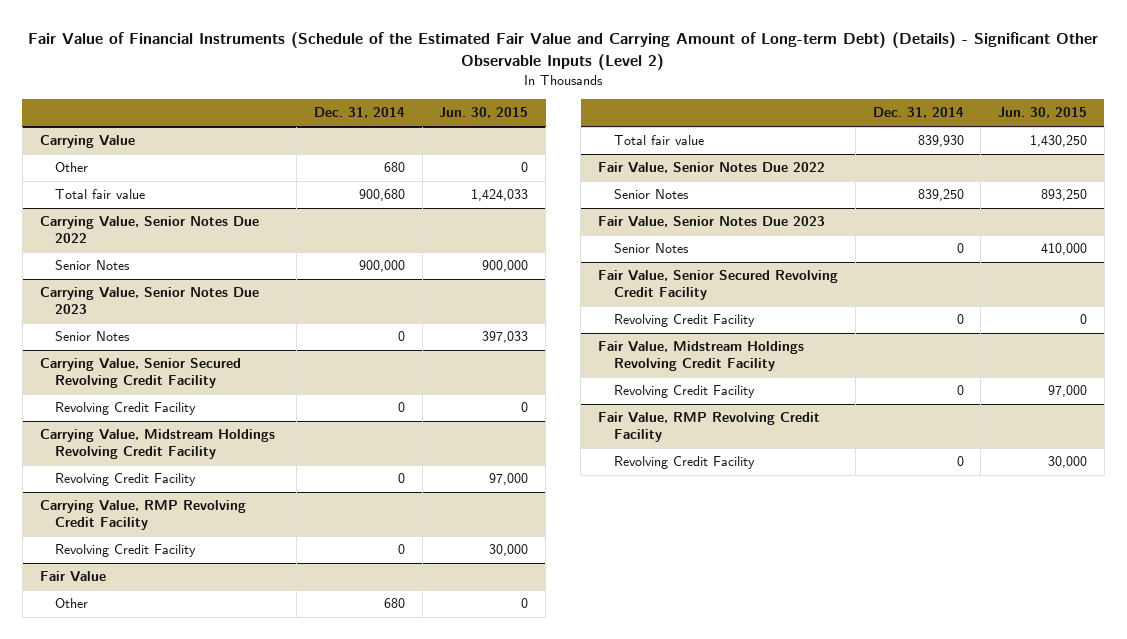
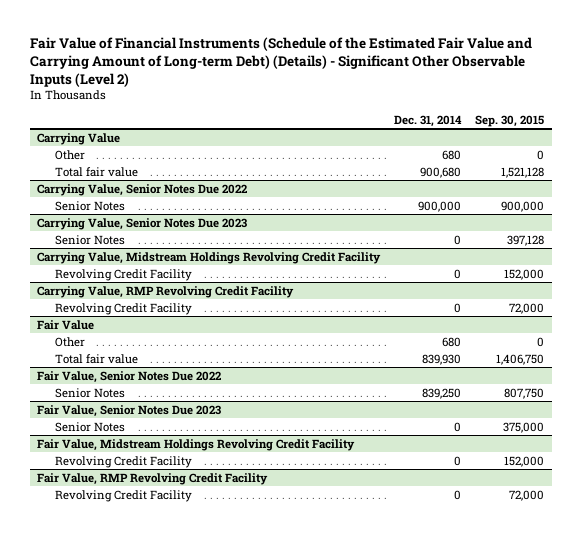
- | Dec. 31, 2014 | Jun. 30, 2015
+ | Dec. 31, 2014 | Sep. 30, 2015
- Carrying Value, Senior Secured Revolving Credit Facility
- Revolving Credit Facility | 0 | 0
- Fair Value, Senior Secured Revolving Credit Facility
- Revolving Credit Facility | 0 | 0

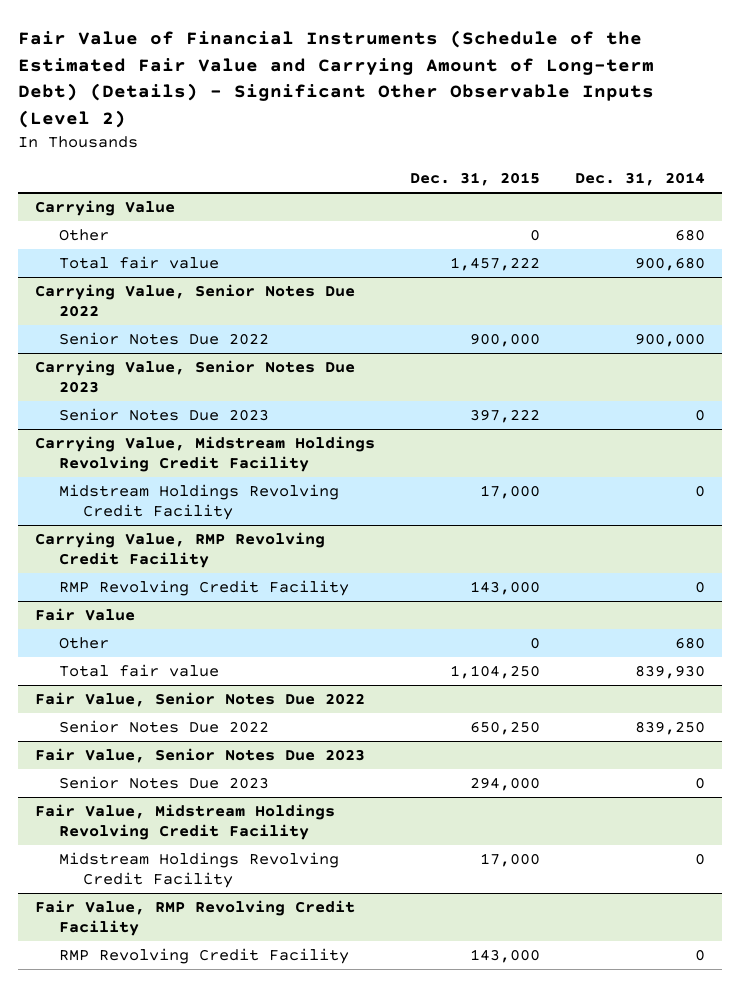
- | Dec. 31, 2014 | Sep. 30, 2015
+ | Dec. 31, 2015 | Dec. 31, 2014
@ Carrying Value, Senior Notes Due 2022
- Senior Notes | 900,000 | 900,000
+ Senior Notes Due 2022 | 900,000 | 900,000
@ Carrying Value, Senior Notes Due 2023
- Senior Notes | 0 | 397,128
+ Senior Notes Due 2023 | 397,222 | 0
@ Carrying Value, Midstream Holdings Revolving Credit Facility
- Revolving Credit Facility | 0 | 152,000
+ Midstream Holdings Revolving Credit Facility | 17,000 | 0
@ Carrying Value, RMP Revolving Credit Facility
- Revolving Credit Facility | 0 | 72,000
+ RMP Revolving Credit Facility | 143,000 | 0
@ Fair Value, Senior Notes Due 2022
- Senior Notes | 839,250 | 807,750
+ Senior Notes Due 2022 | 650,250 | 839,250
@ Fair Value, Senior Notes Due 2023
- Senior Notes | 0 | 375,000
+ Senior Notes Due 2023 | 294,000 | 0
@ Fair Value, Midstream Holdings Revolving Credit Facility
- Revolving Credit Facility | 0 | 152,000
+ Midstream Holdings Revolving Credit Facility | 17,000 | 0
@ Fair Value, RMP Revolving Credit Facility
- Revolving Credit Facility | 0 | 72,000
+ RMP Revolving Credit Facility | 143,000 | 0

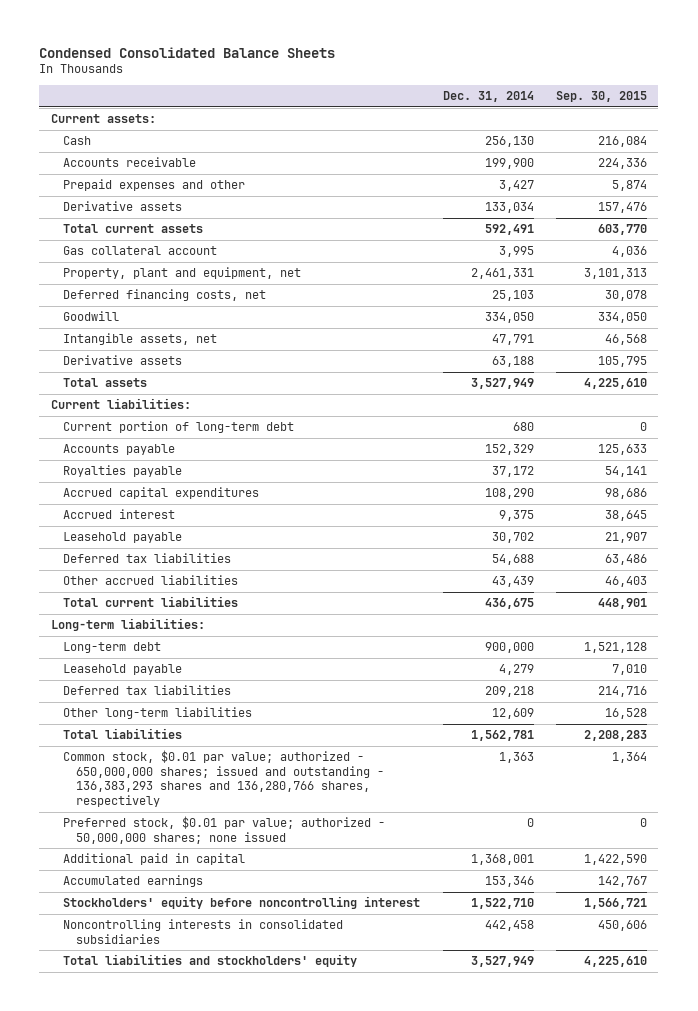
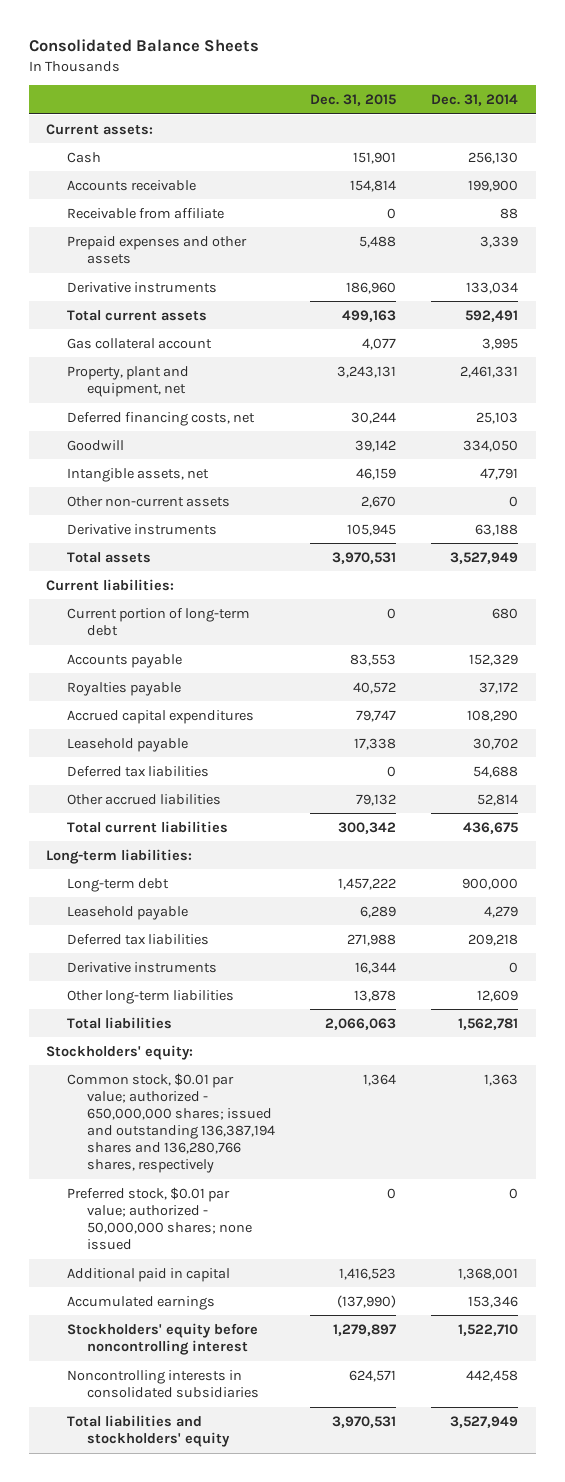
- Condensed Consolidated Balance Sheets
+ Consolidated Balance Sheets
- | Dec. 31, 2014 | Sep. 30, 2015
+ | Dec. 31, 2015 | Dec. 31, 2014
- Prepaid expenses and other | 3,427 | 5,874
- Derivative assets | 133,034 | 157,476
+ Receivable from affiliate | 0 | 88
+ Prepaid expenses and other assets | 5,488 | 3,339
+ Derivative instruments | 186,960 | 133,034
- Derivative assets | 63,188 | 105,795
+ Other non-current assets | 2,670 | 0
+ Derivative instruments | 105,945 | 63,188
- Accrued interest | 9,375 | 38,645
- Other accrued liabilities | 43,439 | 46,403
+ Other accrued liabilities | 79,132 | 52,814
+ Derivative instruments | 16,344 | 0
- Common stock, $0.01 par value; authorized - 650,000,000 shares; issued and outstanding - 136,383,293 shares and 136,280,766 shares, respectively | 1,363 | 1,364
+ Stockholders' equity:
+ Common stock, $0.01 par value; authorized - 650,000,000 shares; issued and outstanding 136,387,194 shares and 136,280,766 shares, respectively | 1,364 | 1,363

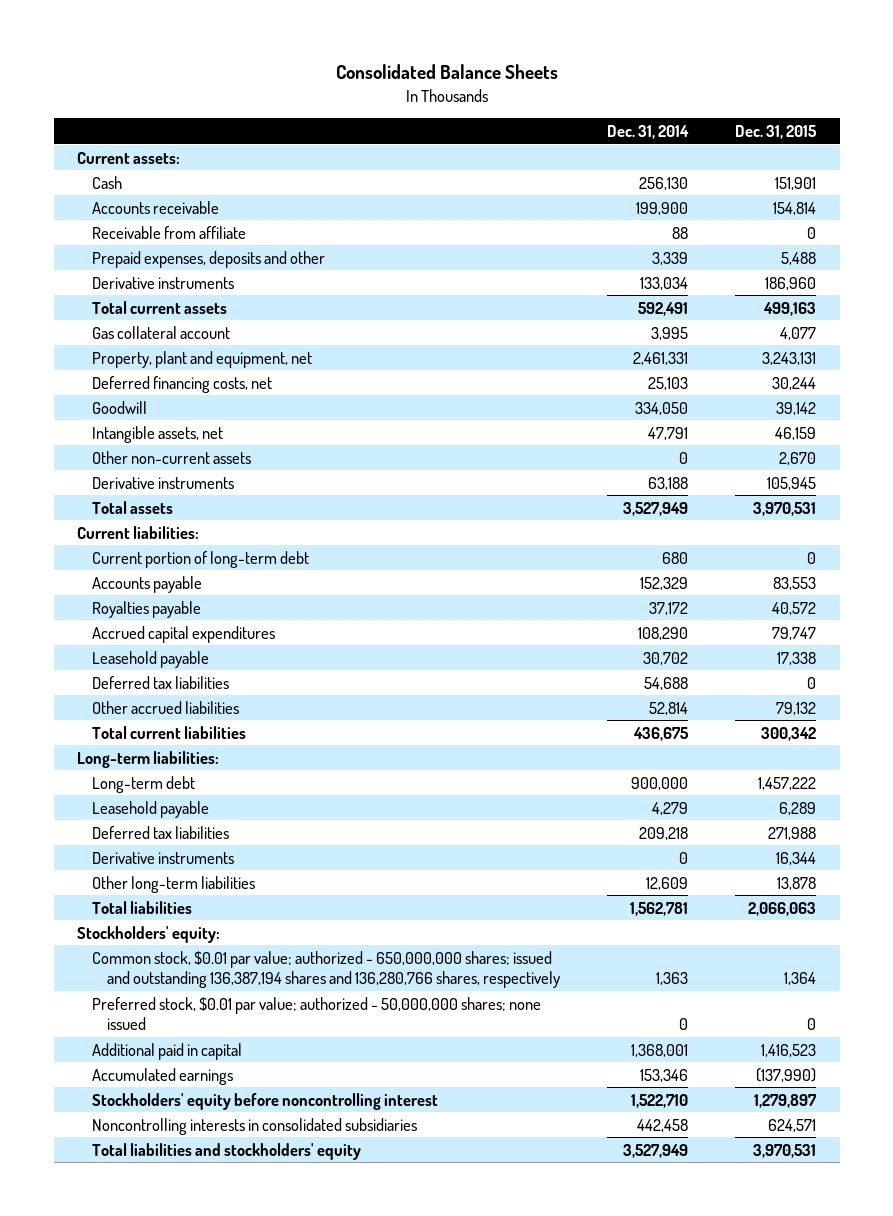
- | Dec. 31, 2015 | Dec. 31, 2014
+ | Dec. 31, 2014 | Dec. 31, 2015
- Prepaid expenses and other assets | 5,488 | 3,339
+ Prepaid expenses, deposits and other | 3,339 | 5,488

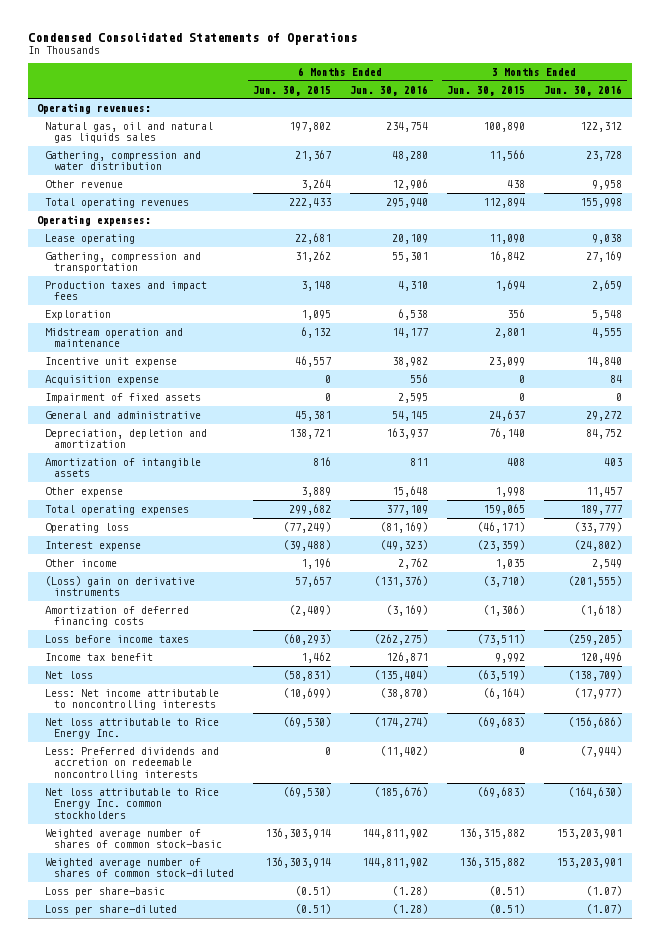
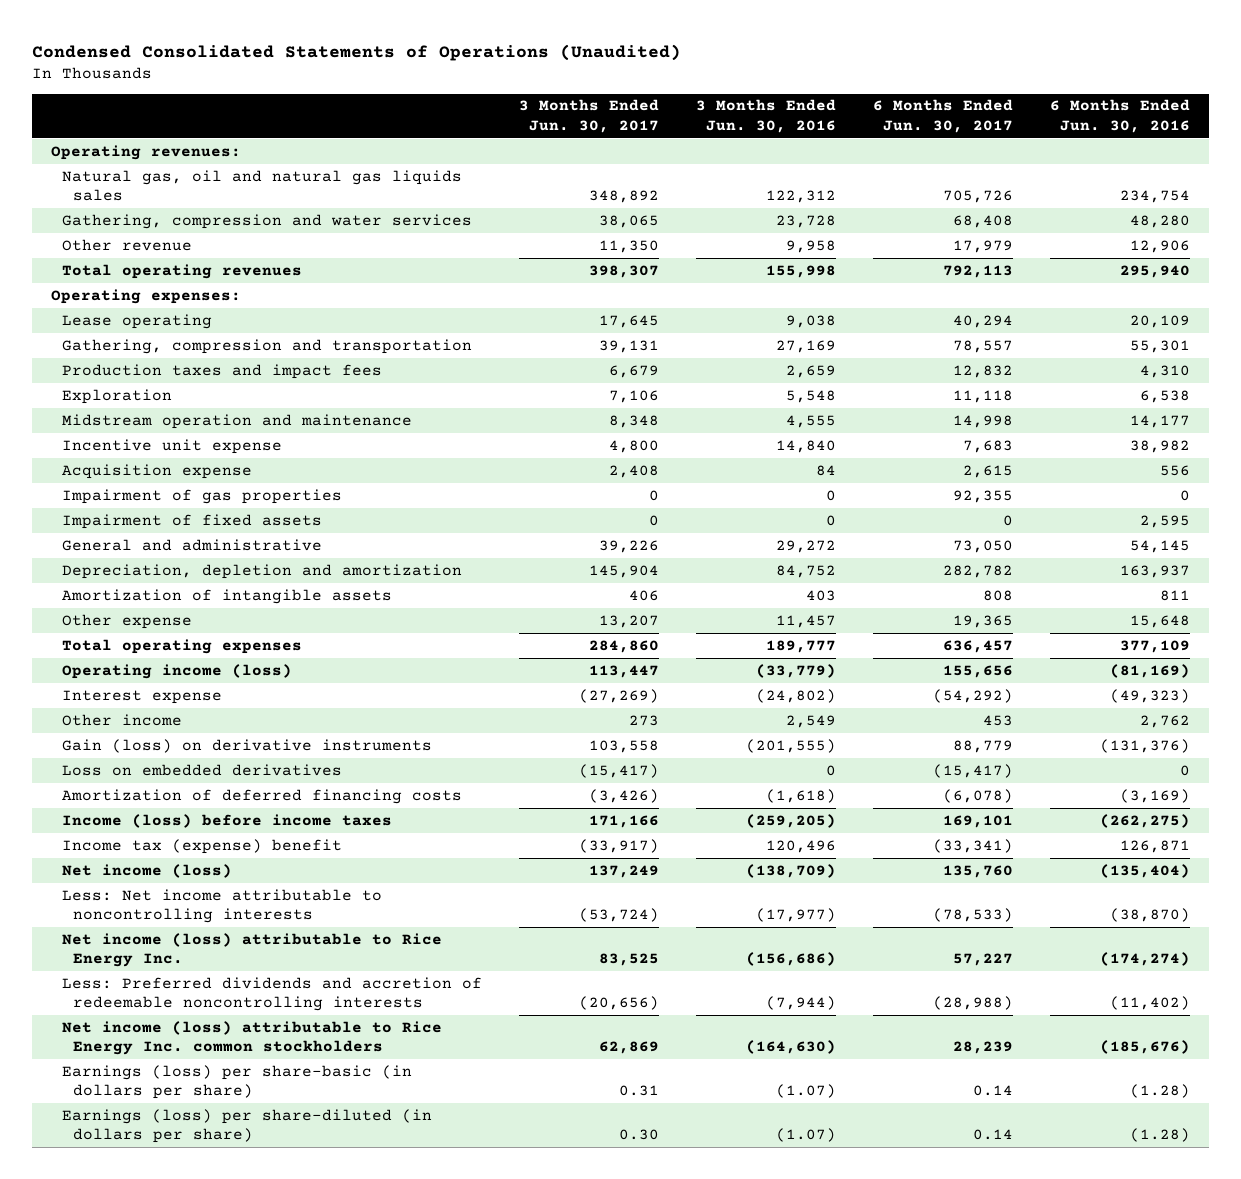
- Condensed Consolidated Statements of Operations
+ Condensed Consolidated Statements of Operations (Unaudited)
- | 6 Months Ended Jun. 30, 2015 | 6 Months Ended Jun. 30, 2016 | 3 Months Ended Jun. 30, 2015 | 3 Months Ended Jun. 30, 2016
+ | 3 Months Ended Jun. 30, 2017 | 3 Months Ended Jun. 30, 2016 | 6 Months Ended Jun. 30, 2017 | 6 Months Ended Jun. 30, 2016
- Gathering, compression and water distribution | 21,367 | 48,280 | 11,566 | 23,728
+ Gathering, compression and water services | 38,065 | 23,728 | 68,408 | 48,280
+ Impairment of gas properties | 0 | 0 | 92,355 | 0
- Operating loss | (77,249) | (81,169) | (46,171) | (33,779)
+ Operating income (loss) | 113,447 | (33,779) | 155,656 | (81,169)
- (Loss) gain on derivative instruments | 57,657 | (131,376) | (3,710) | (201,555)
+ Gain (loss) on derivative instruments | 103,558 | (201,555) | 88,779 | (131,376)
+ Loss on embedded derivatives | (15,417) | 0 | (15,417) | 0
- Loss before income taxes | (60,293) | (262,275) | (73,511) | (259,205)
- Income tax benefit | 1,462 | 126,871 | 9,992 | 120,496
- Net loss | (58,831) | (135,404) | (63,519) | (138,709)
+ Income (loss) before income taxes | 171,166 | (259,205) | 169,101 | (262,275)
+ Income tax (expense) benefit | (33,917) | 120,496 | (33,341) | 126,871
+ Net income (loss) | 137,249 | (138,709) | 135,760 | (135,404)
- Net loss attributable to Rice Energy Inc. | (69,530) | (174,274) | (69,683) | (156,686)
- Less: Preferred dividends and accretion on redeemable noncontrolling interests | 0 | (11,402) | 0 | (7,944)
- Net loss attributable to Rice Energy Inc. common stockholders | (69,530) | (185,676) | (69,683) | (164,630)
- Weighted average number of shares of common stock-basic | 136,303,914 | 144,811,902 | 136,315,882 | 153,203,901
- Weighted average number of shares of common stock-diluted | 136,303,914 | 144,811,902 | 136,315,882 | 153,203,901
- Loss per share-basic | (0.51) | (1.28) | (0.51) | (1.07)
- Loss per share-diluted | (0.51) | (1.28) | (0.51) | (1.07)
+ Net income (loss) attributable to Rice Energy Inc. | 83,525 | (156,686) | 57,227 | (174,274)
+ Less: Preferred dividends and accretion of redeemable noncontrolling interests | (20,656) | (7,944) | (28,988) | (11,402)
+ Net income (loss) attributable to Rice Energy Inc. common stockholders | 62,869 | (164,630) | 28,239 | (185,676)
+ Earnings (loss) per share-basic (in dollars per share) | 0.31 | (1.07) | 0.14 | (1.28)
+ Earnings (loss) per share-diluted (in dollars per share) | 0.30 | (1.07) | 0.14 | (1.28)

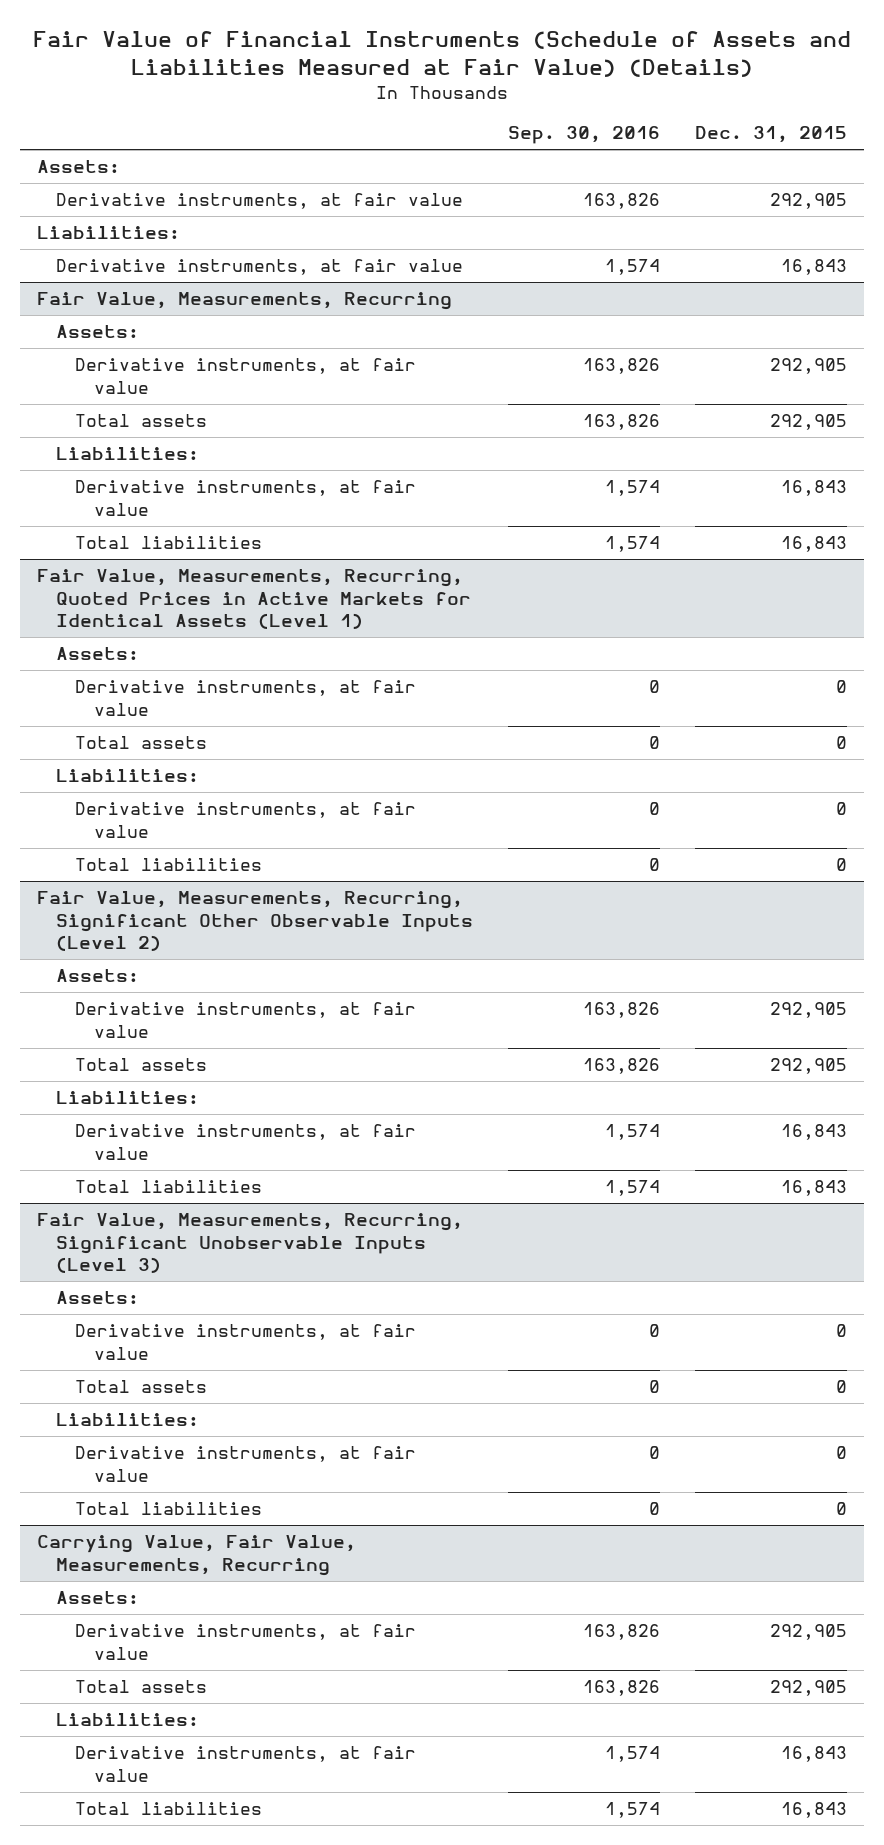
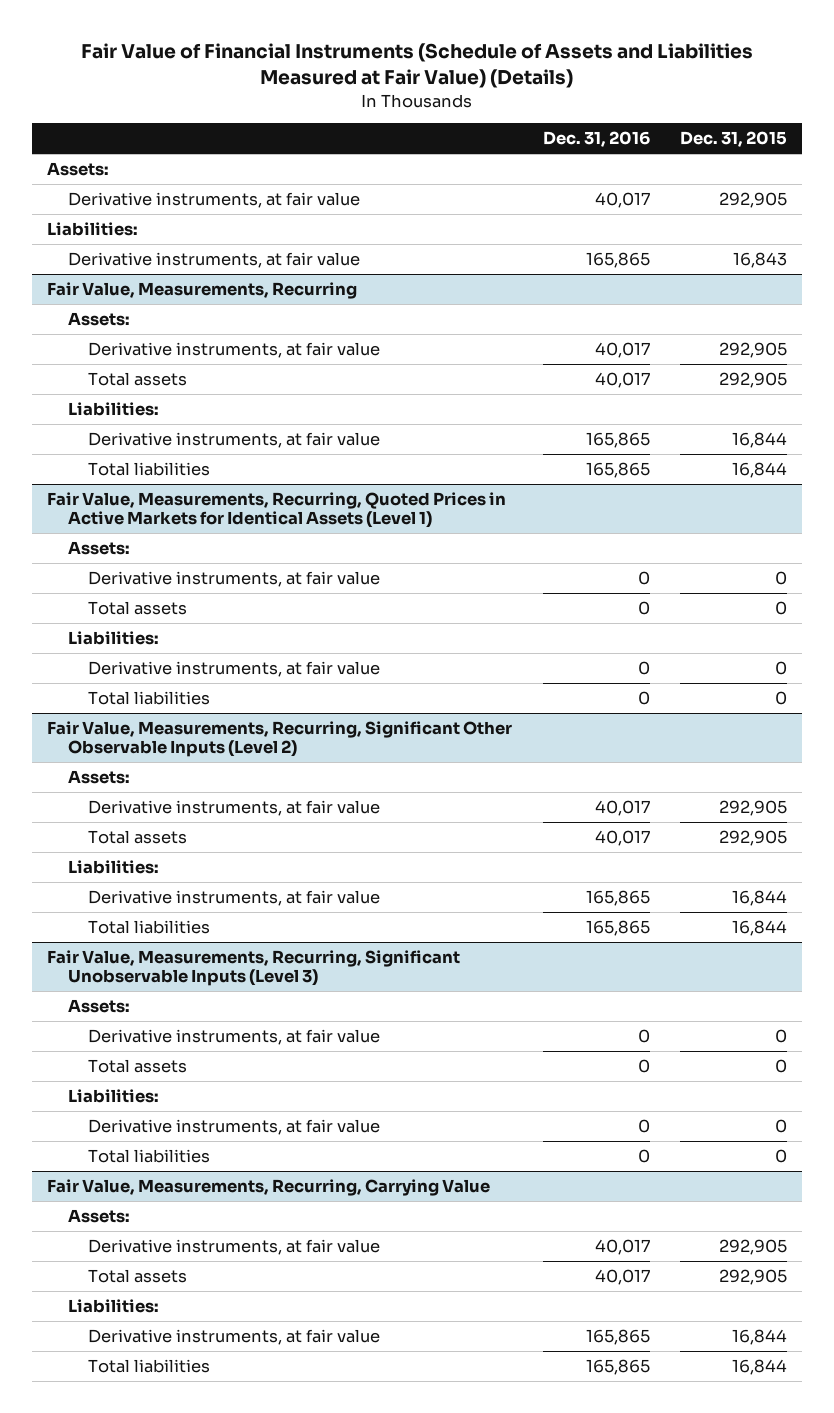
- | Sep. 30, 2016 | Dec. 31, 2015
+ | Dec. 31, 2016 | Dec. 31, 2015
@ Fair Value, Measurements, Recurring
- Derivative instruments, at fair value | 1,574 | 16,843
- Total liabilities | 1,574 | 16,843
+ Derivative instruments, at fair value | 165,865 | 16,844
+ Total liabilities | 165,865 | 16,844
@ Fair Value, Measurements, Recurring, Significant Other Observable Inputs (Level 2)
- Derivative instruments, at fair value | 1,574 | 16,843
- Total liabilities | 1,574 | 16,843
+ Derivative instruments, at fair value | 165,865 | 16,844
+ Total liabilities | 165,865 | 16,844
- Carrying Value, Fair Value, Measurements, Recurring
+ Fair Value, Measurements, Recurring, Carrying Value
- Derivative instruments, at fair value | 1,574 | 16,843
- Total liabilities | 1,574 | 16,843
+ Derivative instruments, at fair value | 165,865 | 16,844
+ Total liabilities | 165,865 | 16,844

